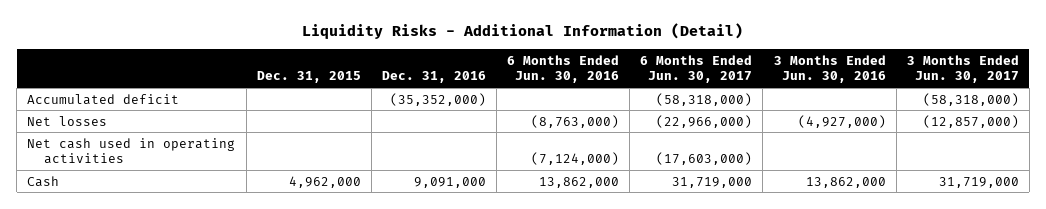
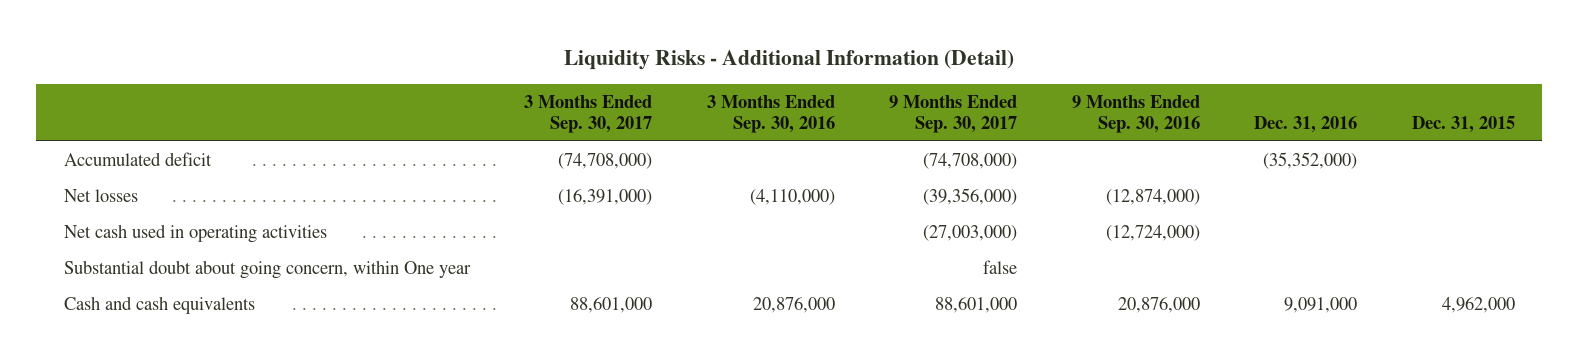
- | Dec. 31, 2015 | Dec. 31, 2016 | 6 Months Ended Jun. 30, 2016 | 6 Months Ended Jun. 30, 2017 | 3 Months Ended Jun. 30, 2016 | 3 Months Ended Jun. 30, 2017
+ | 3 Months Ended Sep. 30, 2017 | 3 Months Ended Sep. 30, 2016 | 9 Months Ended Sep. 30, 2017 | 9 Months Ended Sep. 30, 2016 | Dec. 31, 2016 | Dec. 31, 2015
- Cash | 4,962,000 | 9,091,000 | 13,862,000 | 31,719,000 | 13,862,000 | 31,719,000
+ Substantial doubt about going concern, within One year | | | false | | |
+ Cash and cash equivalents | 88,601,000 | 20,876,000 | 88,601,000 | 20,876,000 | 9,091,000 | 4,962,000

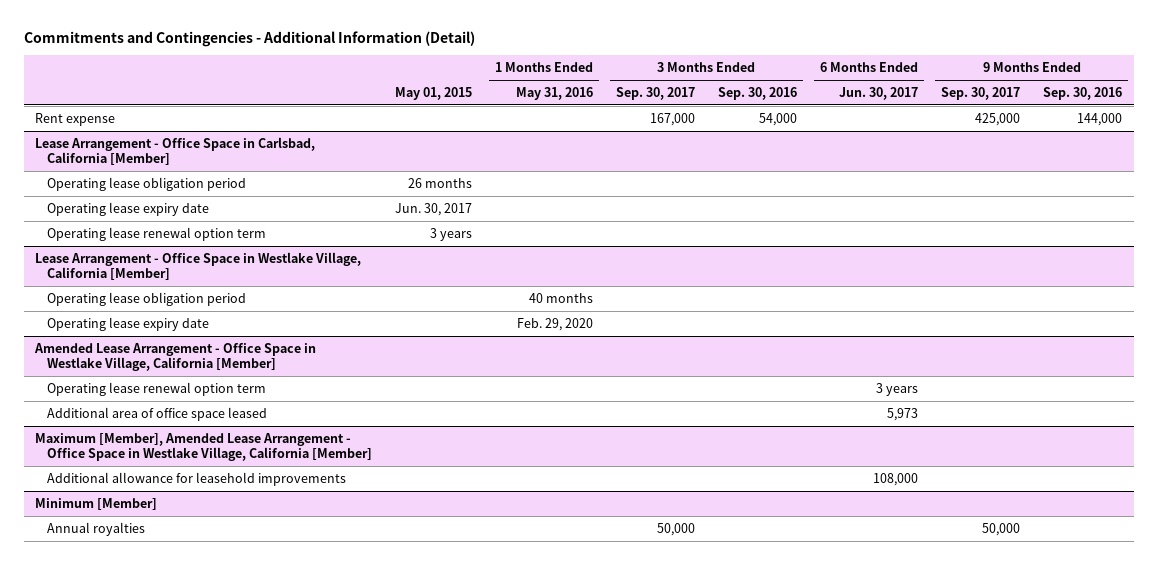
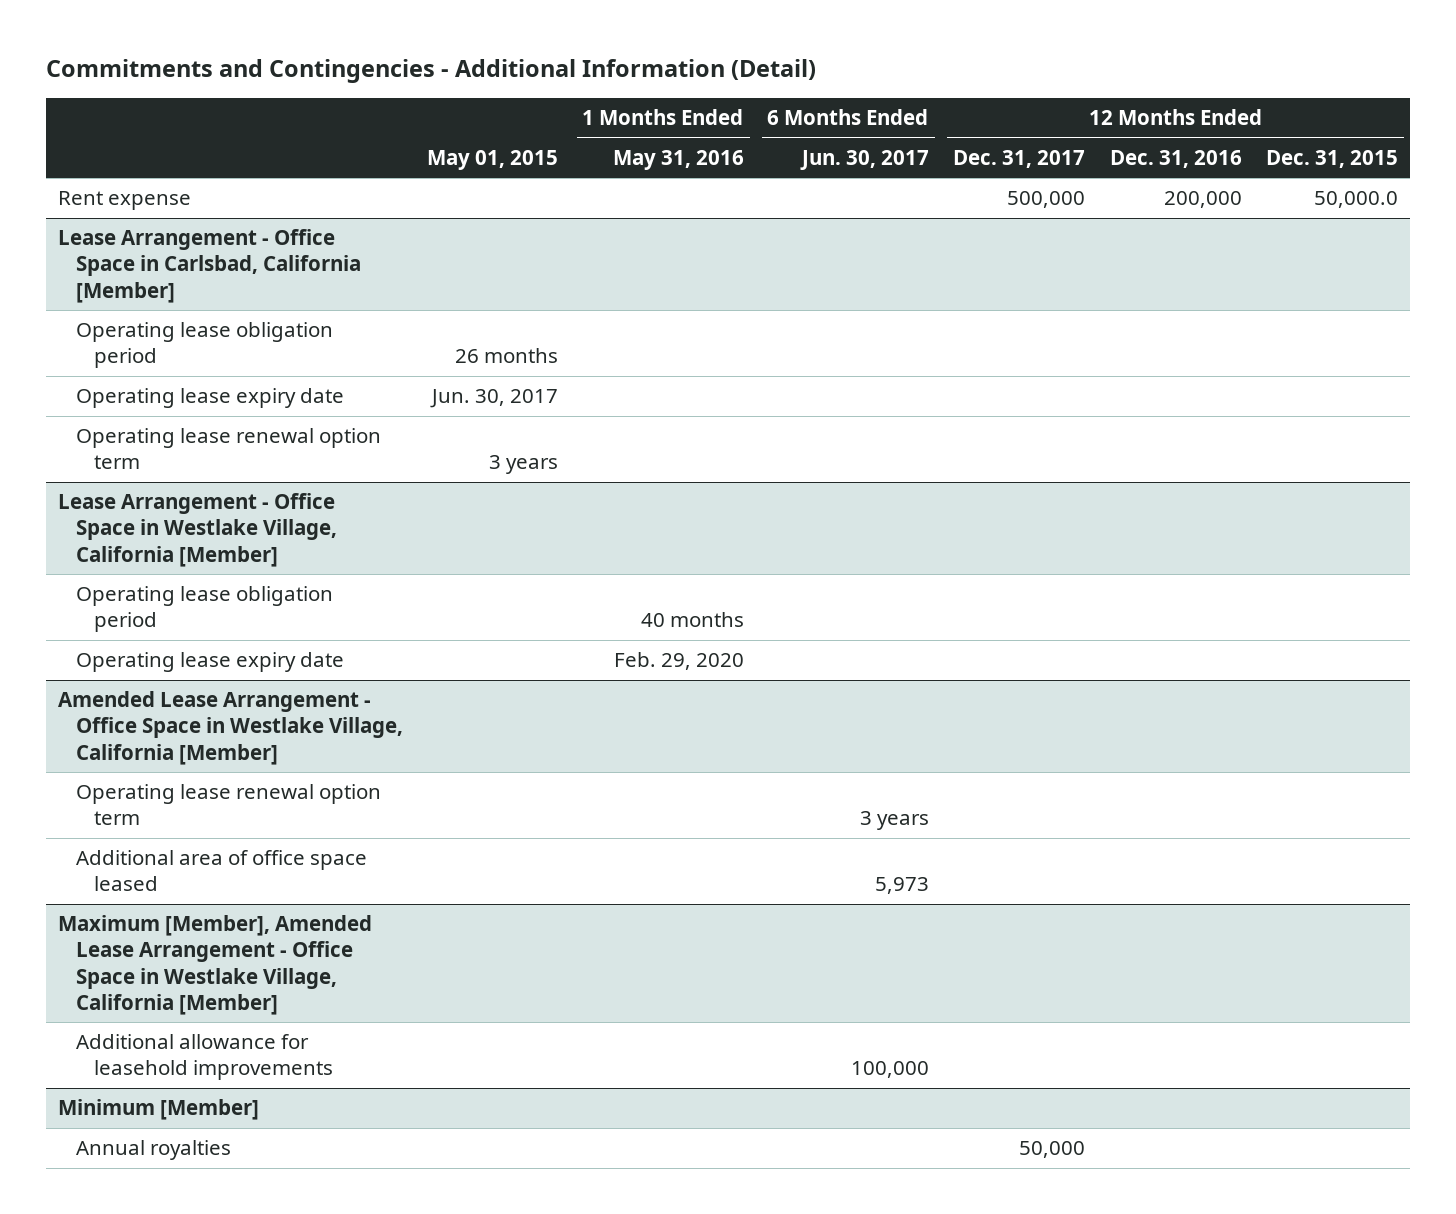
- | May 01, 2015 | 1 Months Ended May 31, 2016 | 3 Months Ended Sep. 30, 2017 | 3 Months Ended Sep. 30, 2016 | 6 Months Ended Jun. 30, 2017 | 9 Months Ended Sep. 30, 2017 | 9 Months Ended Sep. 30, 2016
+ | May 01, 2015 | 1 Months Ended May 31, 2016 | 6 Months Ended Jun. 30, 2017 | 12 Months Ended Dec. 31, 2017 | 12 Months Ended Dec. 31, 2016 | 12 Months Ended Dec. 31, 2015
@ Maximum [Member], Amended Lease Arrangement - Office Space in Westlake Village, California [Member]
- Additional allowance for leasehold improvements | | | | | 108,000 | |
+ Additional allowance for leasehold improvements | | | 100,000 | | |

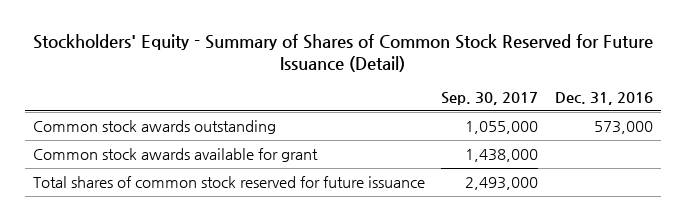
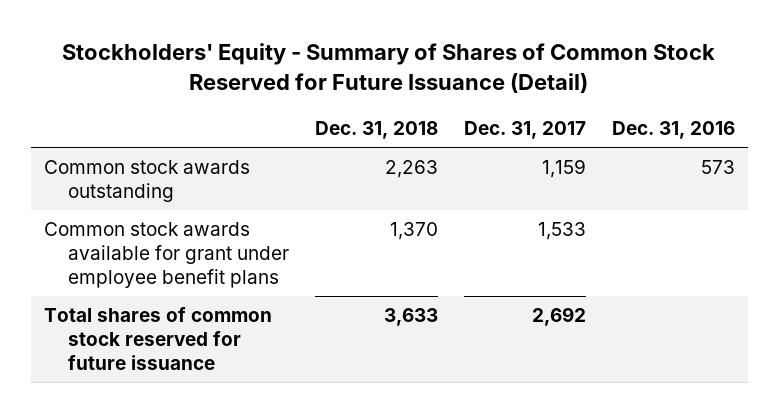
- | Sep. 30, 2017 | Dec. 31, 2016
+ | Dec. 31, 2018 | Dec. 31, 2017 | Dec. 31, 2016
- Common stock awards outstanding | 1,055,000 | 573,000
- Common stock awards available for grant | 1,438,000 |
+ Common stock awards outstanding | 2,263 | 1,159 | 573
+ Common stock awards available for grant under employee benefit plans | 1,370 | 1,533 |

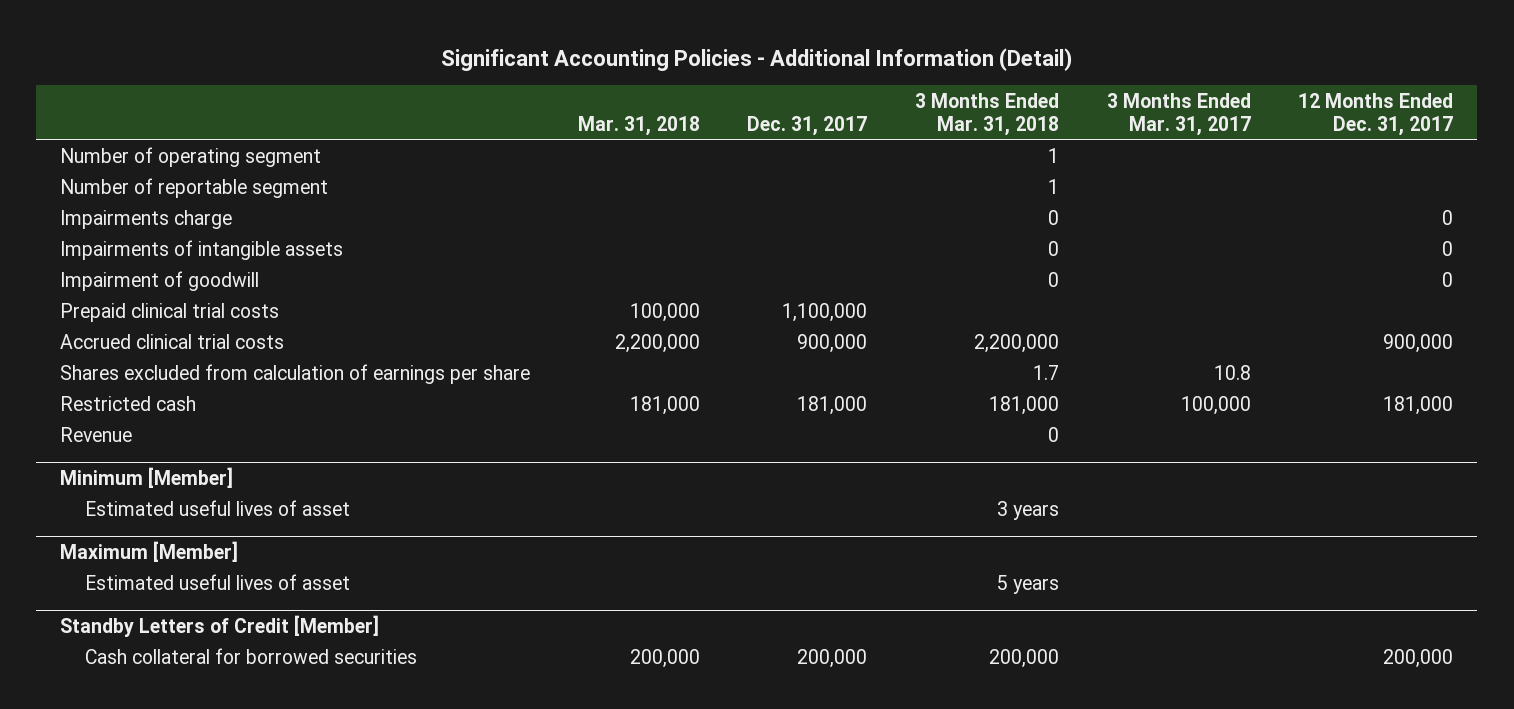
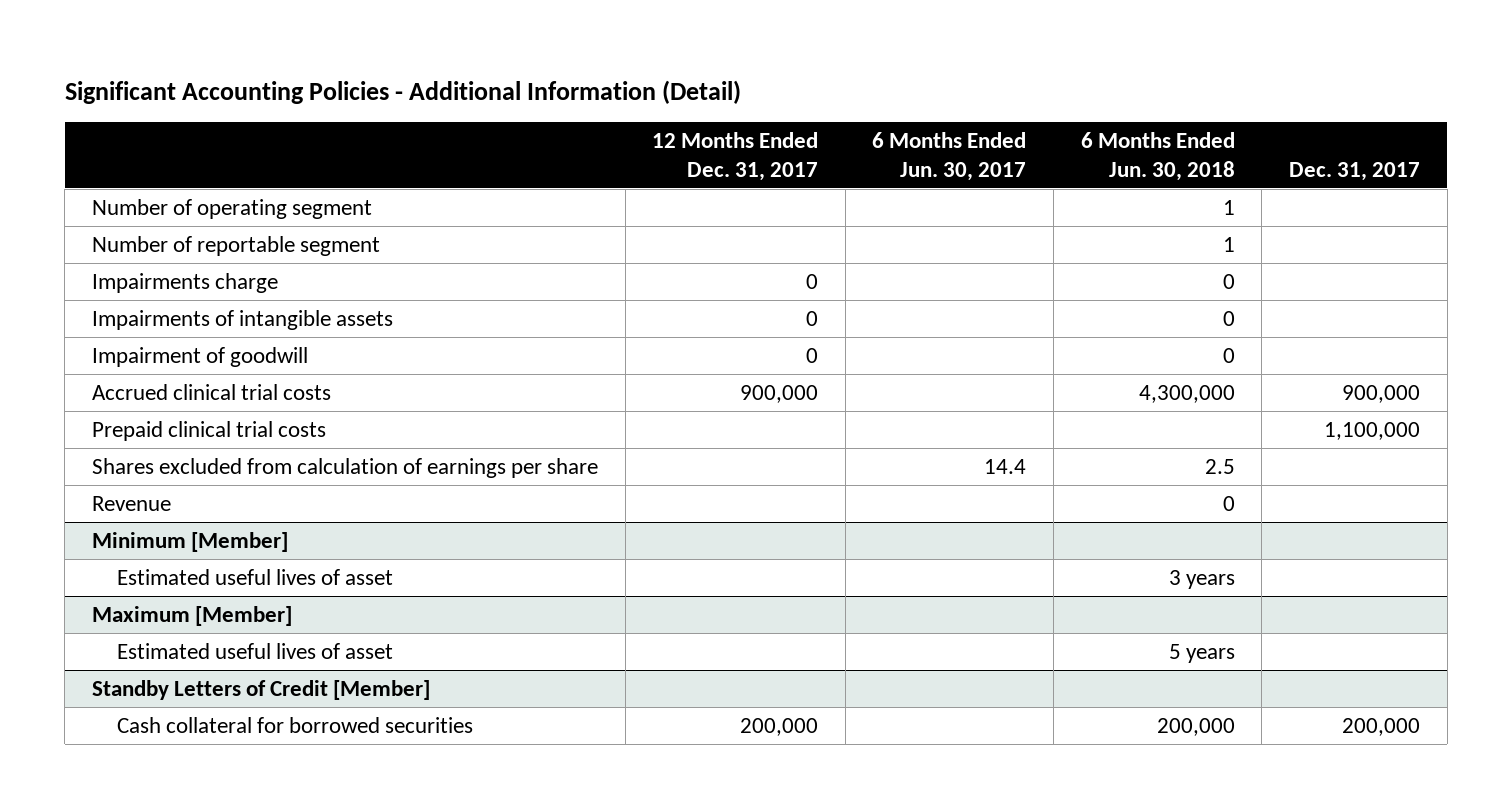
- | Mar. 31, 2018 | Dec. 31, 2017 | 3 Months Ended Mar. 31, 2018 | 3 Months Ended Mar. 31, 2017 | 12 Months Ended Dec. 31, 2017
+ | 12 Months Ended Dec. 31, 2017 | 6 Months Ended Jun. 30, 2017 | 6 Months Ended Jun. 30, 2018 | Dec. 31, 2017
moved down: Prepaid clinical trial costs | | | | 1,100,000
- Restricted cash | 181,000 | 181,000 | 181,000 | 100,000 | 181,000

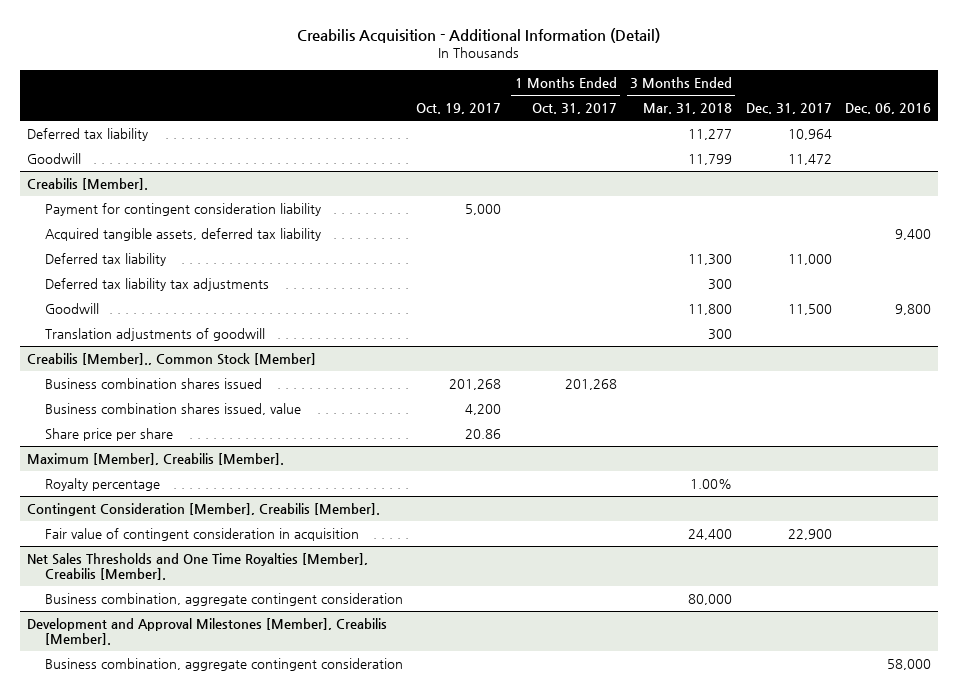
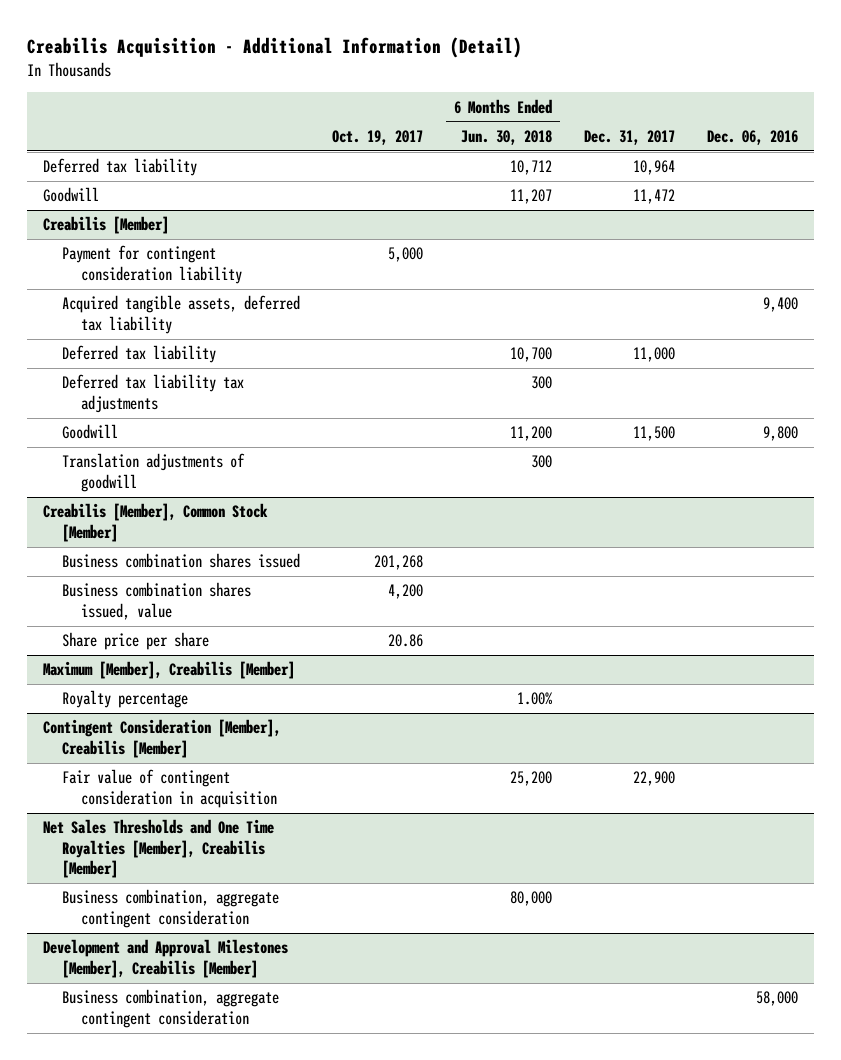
- | Oct. 19, 2017 | 1 Months Ended Oct. 31, 2017 | 3 Months Ended Mar. 31, 2018 | Dec. 31, 2017 | Dec. 06, 2016
+ | Oct. 19, 2017 | 6 Months Ended Jun. 30, 2018 | Dec. 31, 2017 | Dec. 06, 2016
- Creabilis [Member].
+ Creabilis [Member]
- Creabilis [Member]., Common Stock [Member]
+ Creabilis [Member], Common Stock [Member]
- Maximum [Member], Creabilis [Member].
+ Maximum [Member], Creabilis [Member]
- Contingent Consideration [Member], Creabilis [Member].
+ Contingent Consideration [Member], Creabilis [Member]
- Net Sales Thresholds and One Time Royalties [Member], Creabilis [Member].
+ Net Sales Thresholds and One Time Royalties [Member], Creabilis [Member]
- Development and Approval Milestones [Member], Creabilis [Member].
+ Development and Approval Milestones [Member], Creabilis [Member]

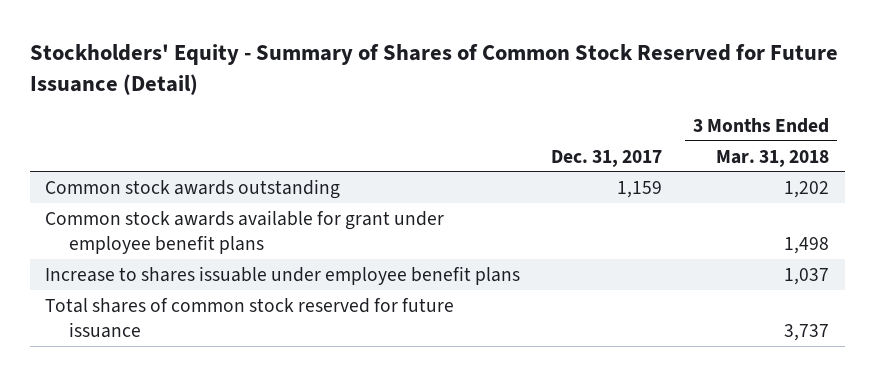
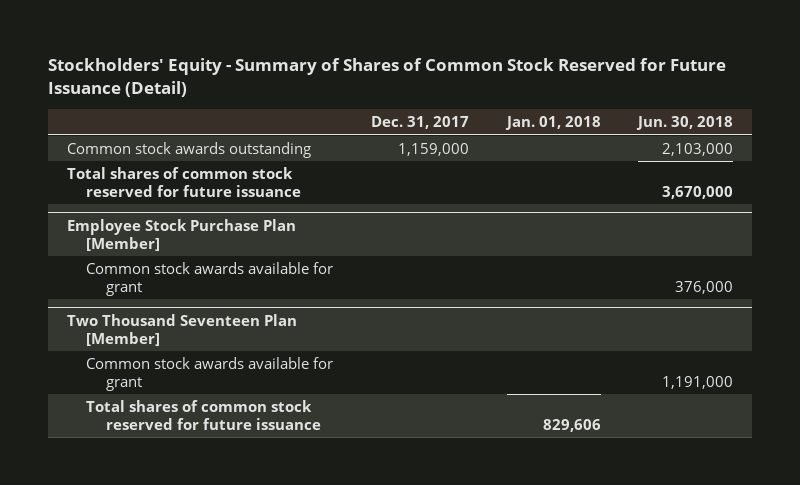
- | Dec. 31, 2017 | 3 Months Ended Mar. 31, 2018
+ | Dec. 31, 2017 | Jan. 01, 2018 | Jun. 30, 2018
- Common stock awards outstanding | 1,159 | 1,202
- Common stock awards available for grant under employee benefit plans | | 1,498
- Increase to shares issuable under employee benefit plans | | 1,037
+ Common stock awards outstanding | 1,159,000 | | 2,103,000
+ Employee Stock Purchase Plan [Member]
+ Common stock awards available for grant | | | 376,000
+ Two Thousand Seventeen Plan [Member]
+ Common stock awards available for grant | | | 1,191,000
+ Total shares of common stock reserved for future issuance | | 829,606 |

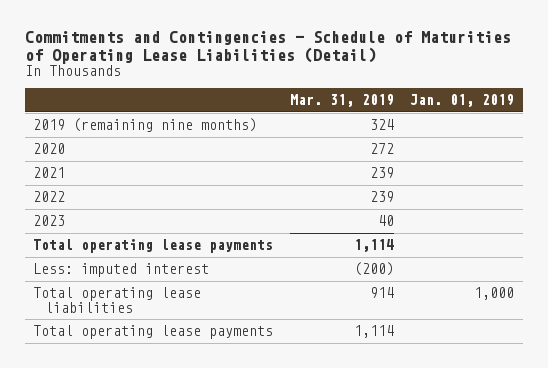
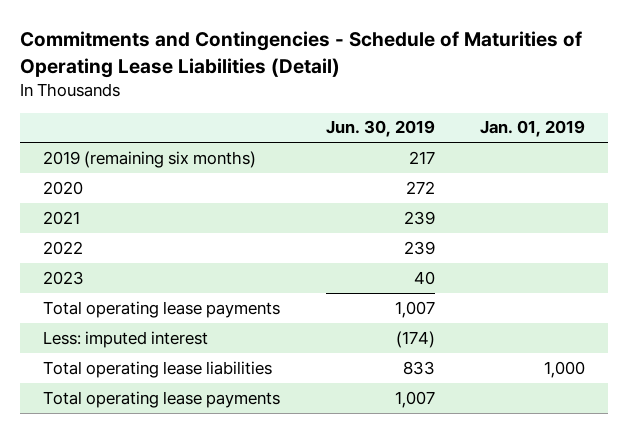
- | Mar. 31, 2019 | Jan. 01, 2019
+ | Jun. 30, 2019 | Jan. 01, 2019
- 2019 (remaining nine months) | 324 |
+ 2019 (remaining six months) | 217 |

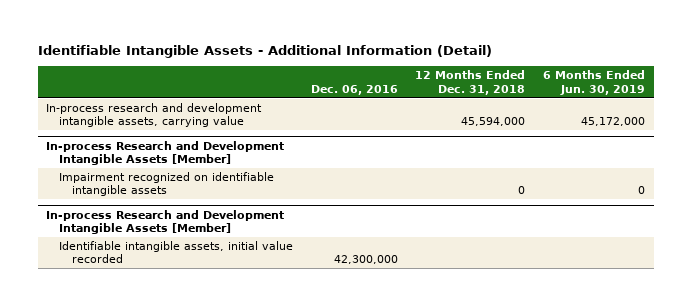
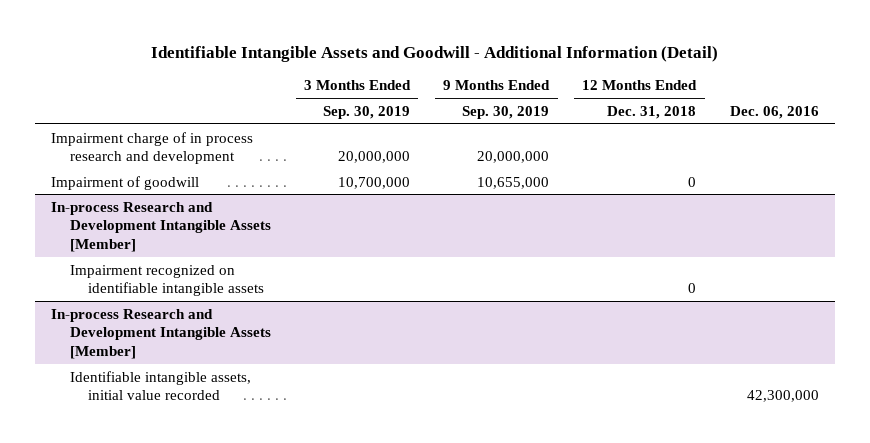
- Identifiable Intangible Assets - Additional Information (Detail)
+ Identifiable Intangible Assets and Goodwill - Additional Information (Detail)
- | Dec. 06, 2016 | 12 Months Ended Dec. 31, 2018 | 6 Months Ended Jun. 30, 2019
+ | 3 Months Ended Sep. 30, 2019 | 9 Months Ended Sep. 30, 2019 | 12 Months Ended Dec. 31, 2018 | Dec. 06, 2016
- In-process research and development intangible assets, carrying value | | 45,594,000 | 45,172,000
+ Impairment charge of in process research and development | 20,000,000 | 20,000,000 | |
+ Impairment of goodwill | 10,700,000 | 10,655,000 | 0 |

